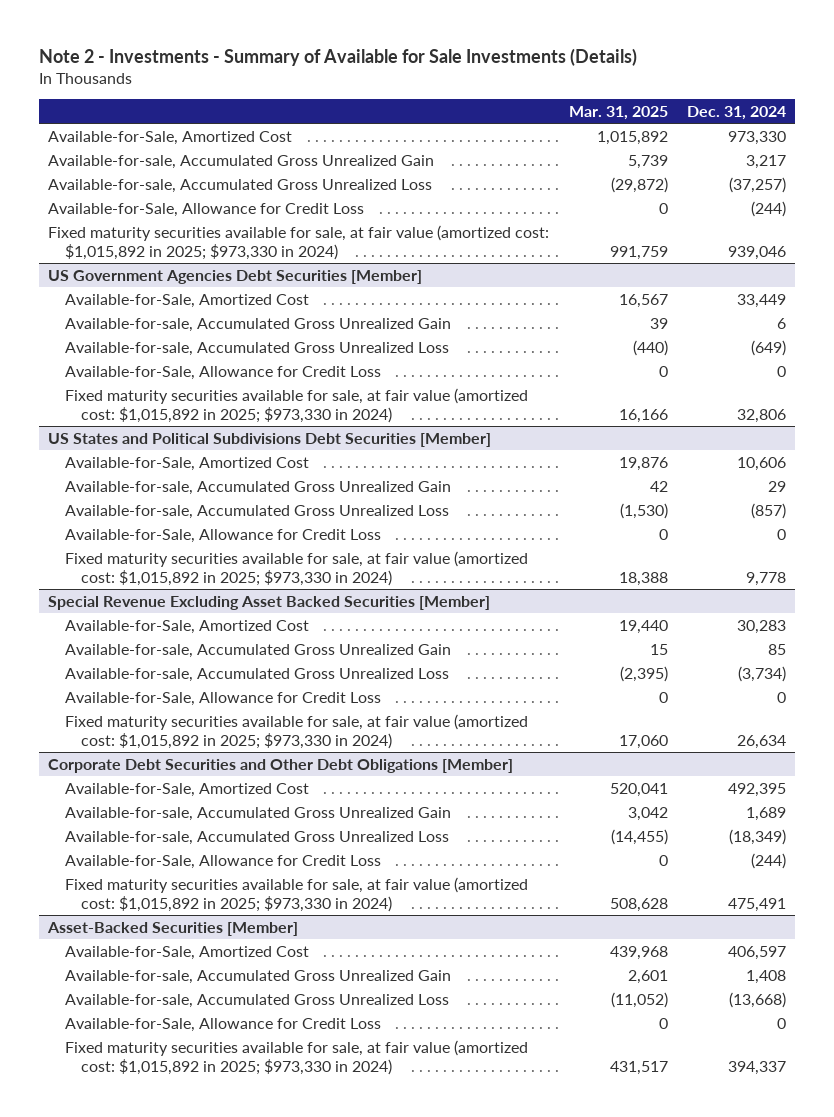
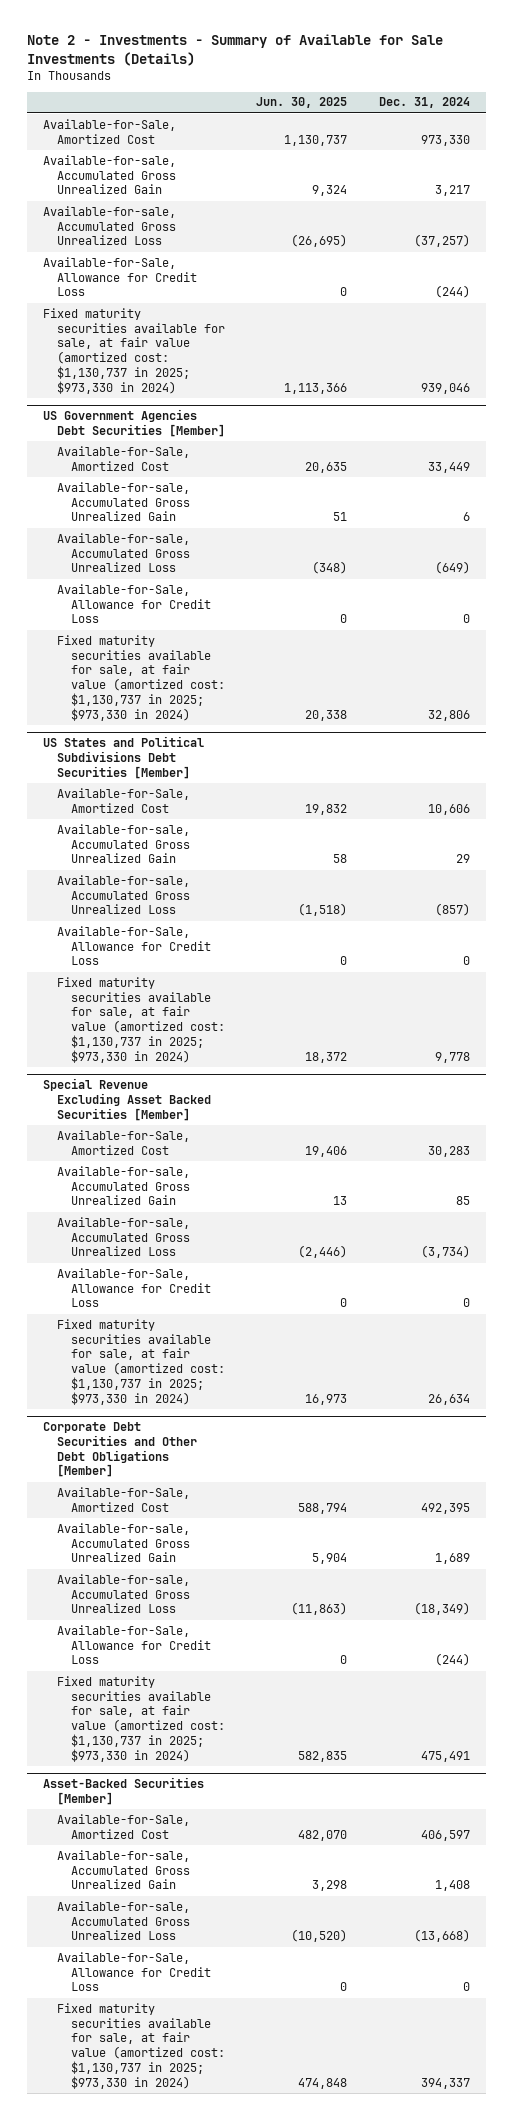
- | Mar. 31, 2025 | Dec. 31, 2024
+ | Jun. 30, 2025 | Dec. 31, 2024
- Fixed maturity securities available for sale, at fair value (amortized cost: $1,015,892 in 2025; $973,330 in 2024) | 991,759 | 939,046
+ Fixed maturity securities available for sale, at fair value (amortized cost: $1,130,737 in 2025; $973,330 in 2024) | 1,113,366 | 939,046
@ US Government Agencies Debt Securities [Member]
- Fixed maturity securities available for sale, at fair value (amortized cost: $1,015,892 in 2025; $973,330 in 2024) | 16,166 | 32,806
+ Fixed maturity securities available for sale, at fair value (amortized cost: $1,130,737 in 2025; $973,330 in 2024) | 20,338 | 32,806
@ US States and Political Subdivisions Debt Securities [Member]
- Fixed maturity securities available for sale, at fair value (amortized cost: $1,015,892 in 2025; $973,330 in 2024) | 18,388 | 9,778
+ Fixed maturity securities available for sale, at fair value (amortized cost: $1,130,737 in 2025; $973,330 in 2024) | 18,372 | 9,778
@ Special Revenue Excluding Asset Backed Securities [Member]
- Fixed maturity securities available for sale, at fair value (amortized cost: $1,015,892 in 2025; $973,330 in 2024) | 17,060 | 26,634
+ Fixed maturity securities available for sale, at fair value (amortized cost: $1,130,737 in 2025; $973,330 in 2024) | 16,973 | 26,634
@ Corporate Debt Securities and Other Debt Obligations [Member]
- Fixed maturity securities available for sale, at fair value (amortized cost: $1,015,892 in 2025; $973,330 in 2024) | 508,628 | 475,491
+ Fixed maturity securities available for sale, at fair value (amortized cost: $1,130,737 in 2025; $973,330 in 2024) | 582,835 | 475,491
@ Asset-Backed Securities [Member]
- Fixed maturity securities available for sale, at fair value (amortized cost: $1,015,892 in 2025; $973,330 in 2024) | 431,517 | 394,337
+ Fixed maturity securities available for sale, at fair value (amortized cost: $1,130,737 in 2025; $973,330 in 2024) | 474,848 | 394,337

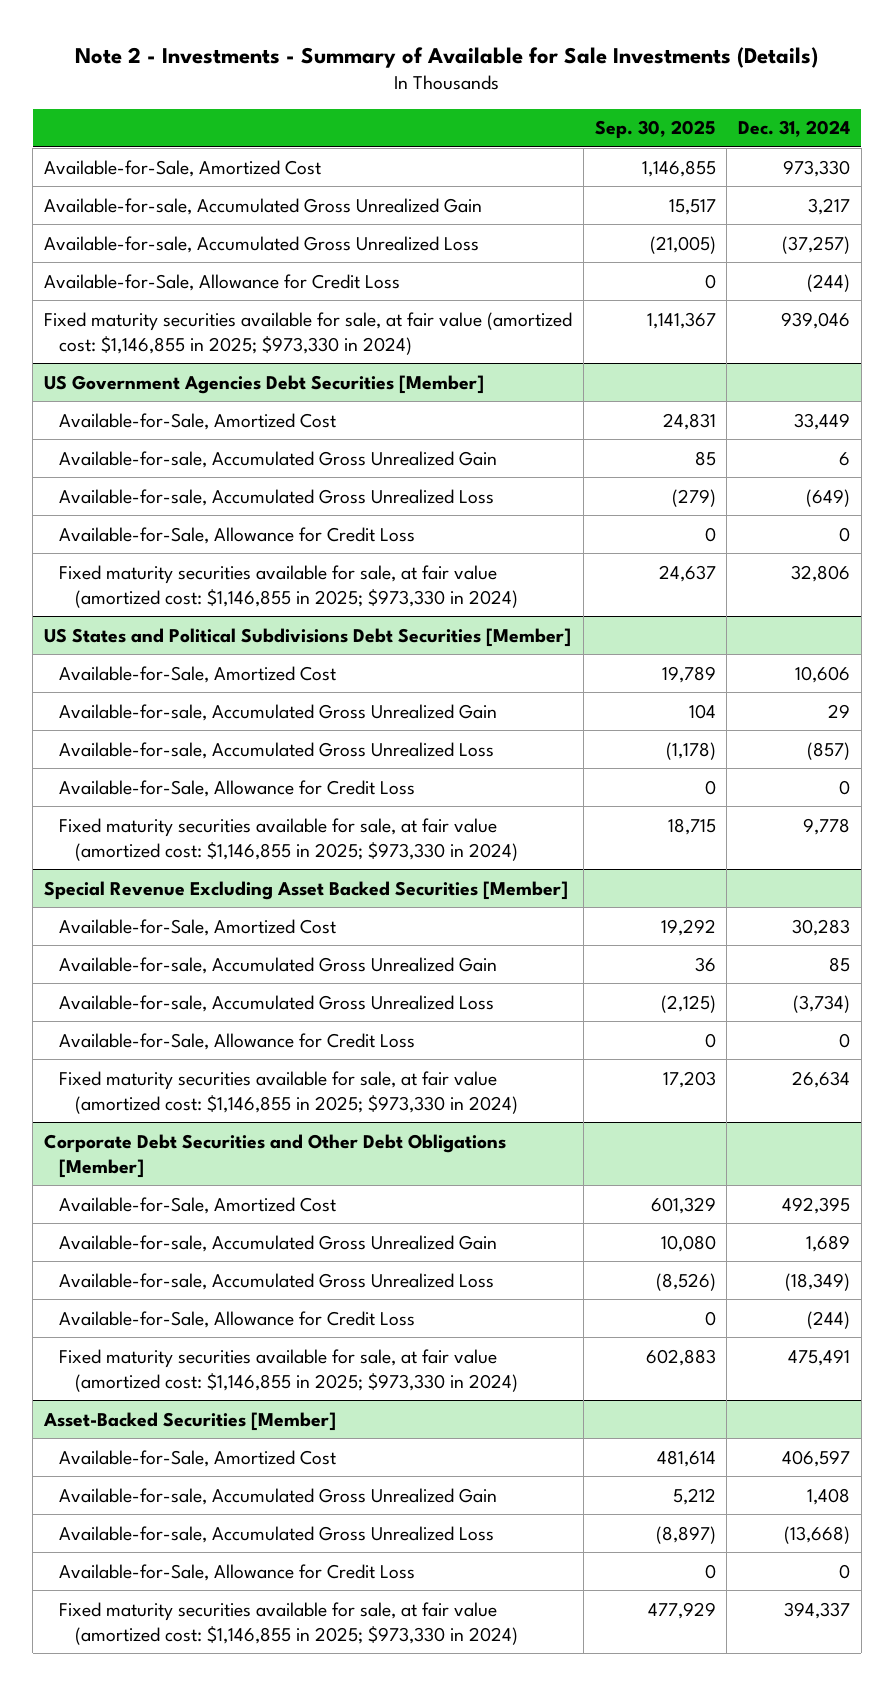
- | Jun. 30, 2025 | Dec. 31, 2024
+ | Sep. 30, 2025 | Dec. 31, 2024
- Fixed maturity securities available for sale, at fair value (amortized cost: $1,130,737 in 2025; $973,330 in 2024) | 1,113,366 | 939,046
+ Fixed maturity securities available for sale, at fair value (amortized cost: $1,146,855 in 2025; $973,330 in 2024) | 1,141,367 | 939,046
@ US Government Agencies Debt Securities [Member]
- Fixed maturity securities available for sale, at fair value (amortized cost: $1,130,737 in 2025; $973,330 in 2024) | 20,338 | 32,806
+ Fixed maturity securities available for sale, at fair value (amortized cost: $1,146,855 in 2025; $973,330 in 2024) | 24,637 | 32,806
@ US States and Political Subdivisions Debt Securities [Member]
- Fixed maturity securities available for sale, at fair value (amortized cost: $1,130,737 in 2025; $973,330 in 2024) | 18,372 | 9,778
+ Fixed maturity securities available for sale, at fair value (amortized cost: $1,146,855 in 2025; $973,330 in 2024) | 18,715 | 9,778
@ Special Revenue Excluding Asset Backed Securities [Member]
- Fixed maturity securities available for sale, at fair value (amortized cost: $1,130,737 in 2025; $973,330 in 2024) | 16,973 | 26,634
+ Fixed maturity securities available for sale, at fair value (amortized cost: $1,146,855 in 2025; $973,330 in 2024) | 17,203 | 26,634
@ Corporate Debt Securities and Other Debt Obligations [Member]
- Fixed maturity securities available for sale, at fair value (amortized cost: $1,130,737 in 2025; $973,330 in 2024) | 582,835 | 475,491
+ Fixed maturity securities available for sale, at fair value (amortized cost: $1,146,855 in 2025; $973,330 in 2024) | 602,883 | 475,491
@ Asset-Backed Securities [Member]
- Fixed maturity securities available for sale, at fair value (amortized cost: $1,130,737 in 2025; $973,330 in 2024) | 474,848 | 394,337
+ Fixed maturity securities available for sale, at fair value (amortized cost: $1,146,855 in 2025; $973,330 in 2024) | 477,929 | 394,337

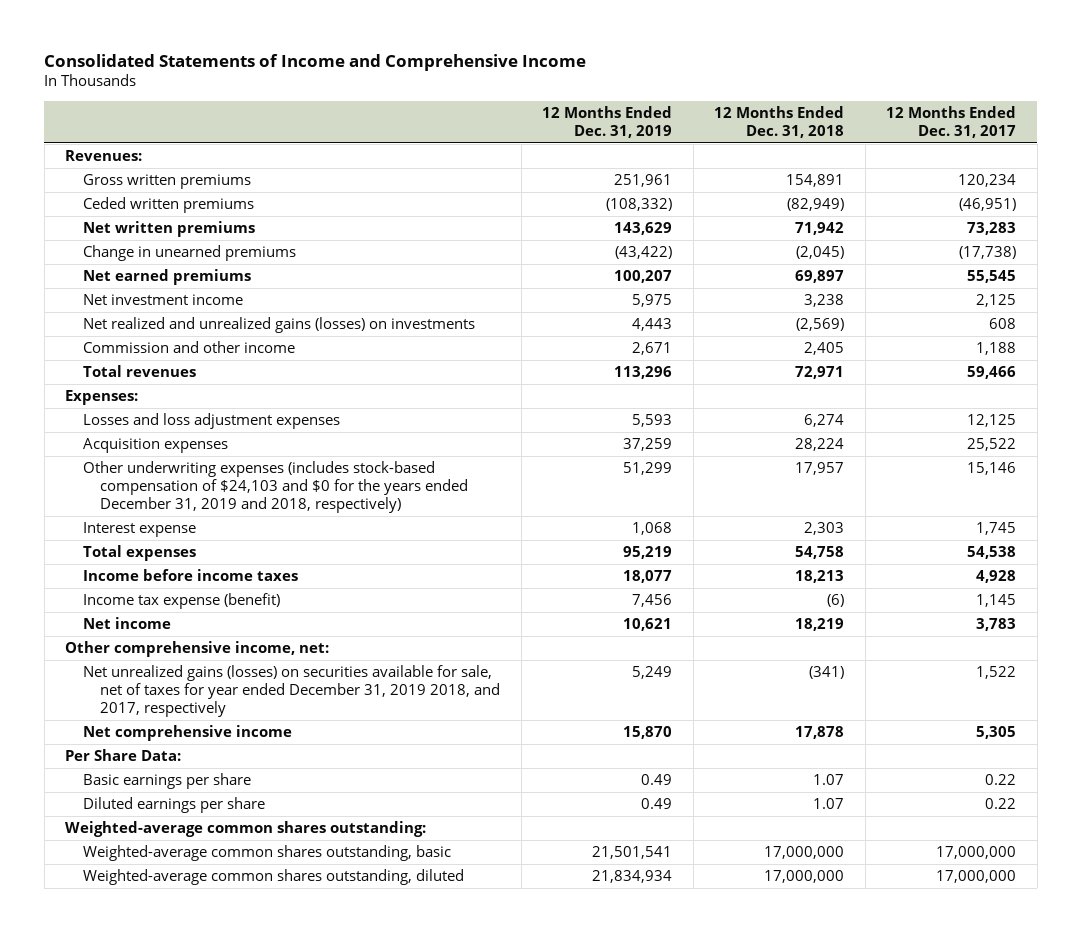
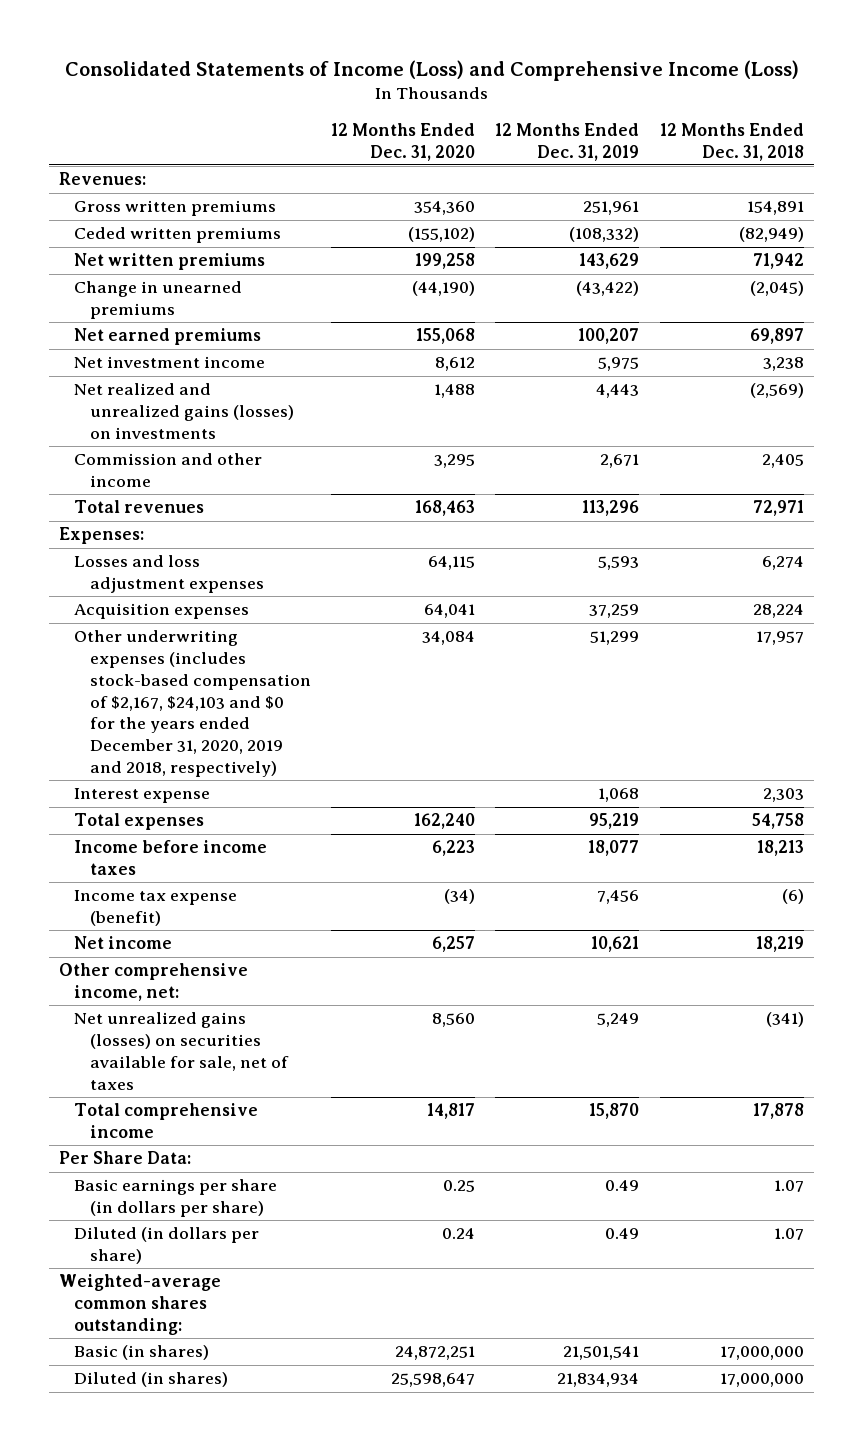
- Consolidated Statements of Income and Comprehensive Income
+ Consolidated Statements of Income (Loss) and Comprehensive Income (Loss)
- | 12 Months Ended Dec. 31, 2019 | 12 Months Ended Dec. 31, 2018 | 12 Months Ended Dec. 31, 2017
+ | 12 Months Ended Dec. 31, 2020 | 12 Months Ended Dec. 31, 2019 | 12 Months Ended Dec. 31, 2018
- Other underwriting expenses (includes stock-based compensation of $24,103 and $0 for the years ended December 31, 2019 and 2018, respectively) | 51,299 | 17,957 | 15,146
+ Other underwriting expenses (includes stock-based compensation of $2,167, $24,103 and $0 for the years ended December 31, 2020, 2019 and 2018, respectively) | 34,084 | 51,299 | 17,957
- Net unrealized gains (losses) on securities available for sale, net of taxes for year ended December 31, 2019 2018, and 2017, respectively | 5,249 | (341) | 1,522
- Net comprehensive income | 15,870 | 17,878 | 5,305
+ Net unrealized gains (losses) on securities available for sale, net of taxes | 8,560 | 5,249 | (341)
+ Total comprehensive income | 14,817 | 15,870 | 17,878
- Basic earnings per share | 0.49 | 1.07 | 0.22
- Diluted earnings per share | 0.49 | 1.07 | 0.22
+ Basic earnings per share (in dollars per share) | 0.25 | 0.49 | 1.07
+ Diluted (in dollars per share) | 0.24 | 0.49 | 1.07
- Weighted-average common shares outstanding, basic | 21,501,541 | 17,000,000 | 17,000,000
- Weighted-average common shares outstanding, diluted | 21,834,934 | 17,000,000 | 17,000,000
+ Basic (in shares) | 24,872,251 | 21,501,541 | 17,000,000
+ Diluted (in shares) | 25,598,647 | 21,834,934 | 17,000,000

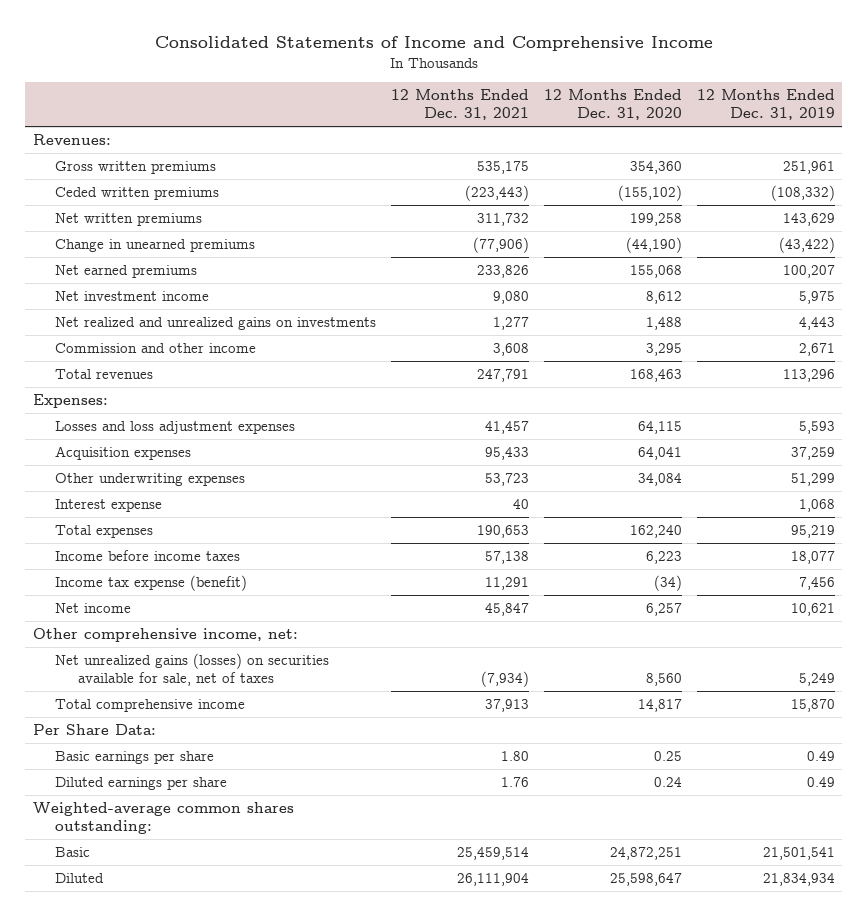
- Consolidated Statements of Income (Loss) and Comprehensive Income (Loss)
+ Consolidated Statements of Income and Comprehensive Income
- | 12 Months Ended Dec. 31, 2020 | 12 Months Ended Dec. 31, 2019 | 12 Months Ended Dec. 31, 2018
+ | 12 Months Ended Dec. 31, 2021 | 12 Months Ended Dec. 31, 2020 | 12 Months Ended Dec. 31, 2019
- Net realized and unrealized gains (losses) on investments | 1,488 | 4,443 | (2,569)
+ Net realized and unrealized gains on investments | 1,277 | 1,488 | 4,443
- Other underwriting expenses (includes stock-based compensation of $2,167, $24,103 and $0 for the years ended December 31, 2020, 2019 and 2018, respectively) | 34,084 | 51,299 | 17,957
+ Other underwriting expenses | 53,723 | 34,084 | 51,299
- Basic earnings per share (in dollars per share) | 0.25 | 0.49 | 1.07
- Diluted (in dollars per share) | 0.24 | 0.49 | 1.07
+ Basic earnings per share | 1.80 | 0.25 | 0.49
+ Diluted earnings per share | 1.76 | 0.24 | 0.49
- Basic (in shares) | 24,872,251 | 21,501,541 | 17,000,000
- Diluted (in shares) | 25,598,647 | 21,834,934 | 17,000,000
+ Basic | 25,459,514 | 24,872,251 | 21,501,541
+ Diluted | 26,111,904 | 25,598,647 | 21,834,934

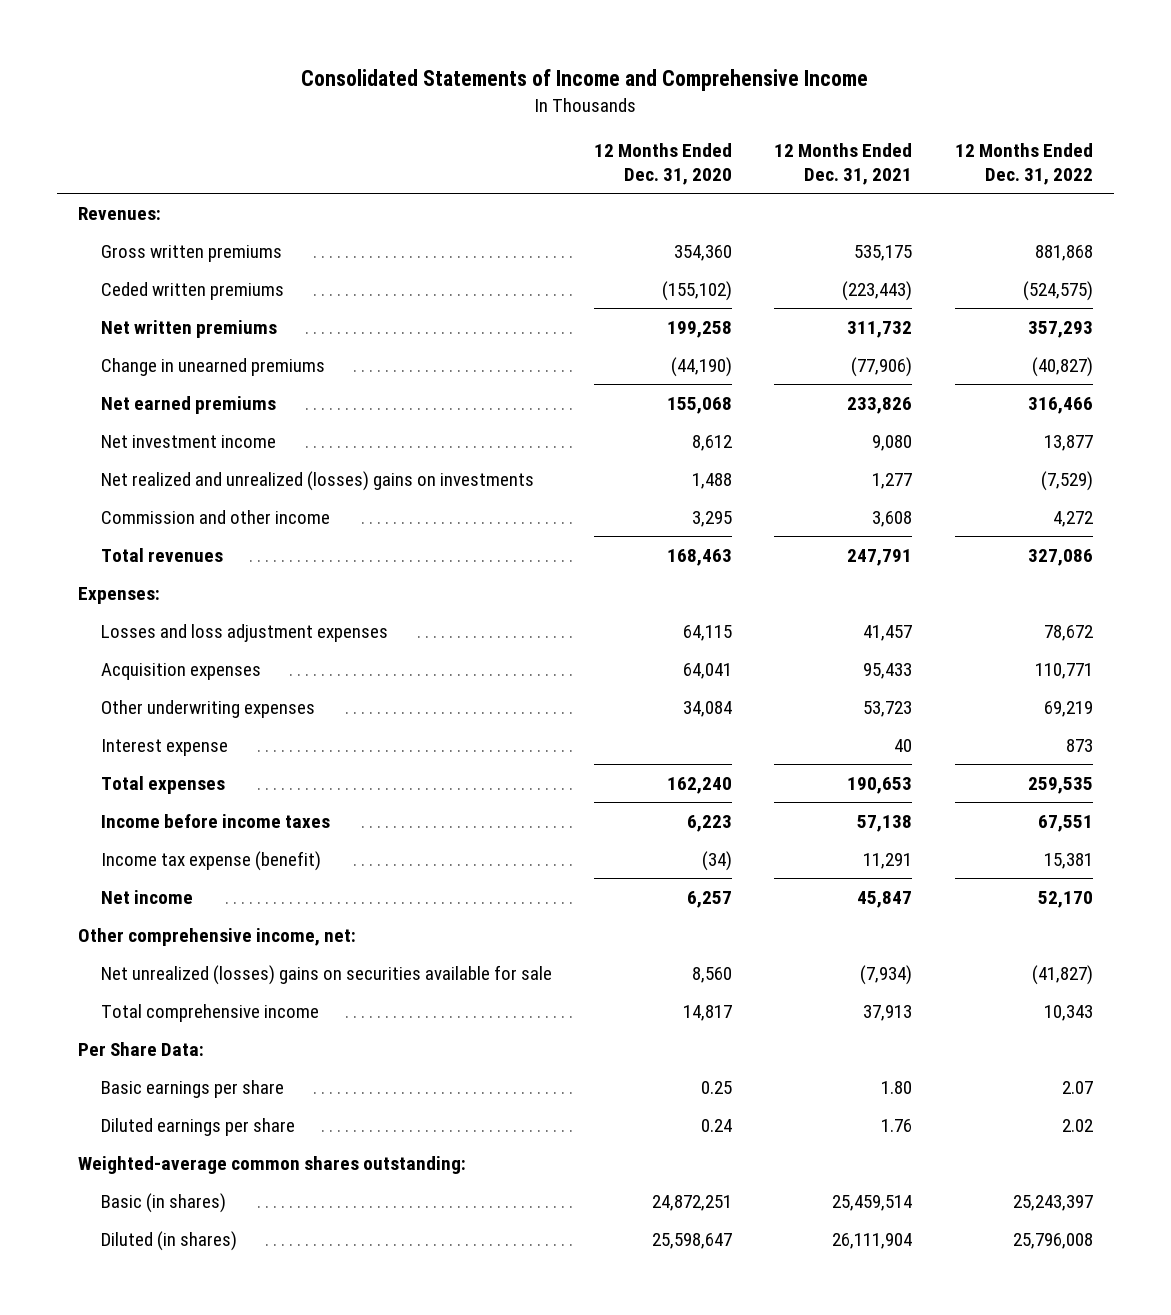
- | 12 Months Ended Dec. 31, 2021 | 12 Months Ended Dec. 31, 2020 | 12 Months Ended Dec. 31, 2019
+ | 12 Months Ended Dec. 31, 2020 | 12 Months Ended Dec. 31, 2021 | 12 Months Ended Dec. 31, 2022
- Net realized and unrealized gains on investments | 1,277 | 1,488 | 4,443
+ Net realized and unrealized (losses) gains on investments | 1,488 | 1,277 | (7,529)
- Net unrealized gains (losses) on securities available for sale, net of taxes | (7,934) | 8,560 | 5,249
+ Net unrealized (losses) gains on securities available for sale | 8,560 | (7,934) | (41,827)
- Basic | 25,459,514 | 24,872,251 | 21,501,541
- Diluted | 26,111,904 | 25,598,647 | 21,834,934
+ Basic (in shares) | 24,872,251 | 25,459,514 | 25,243,397
+ Diluted (in shares) | 25,598,647 | 26,111,904 | 25,796,008

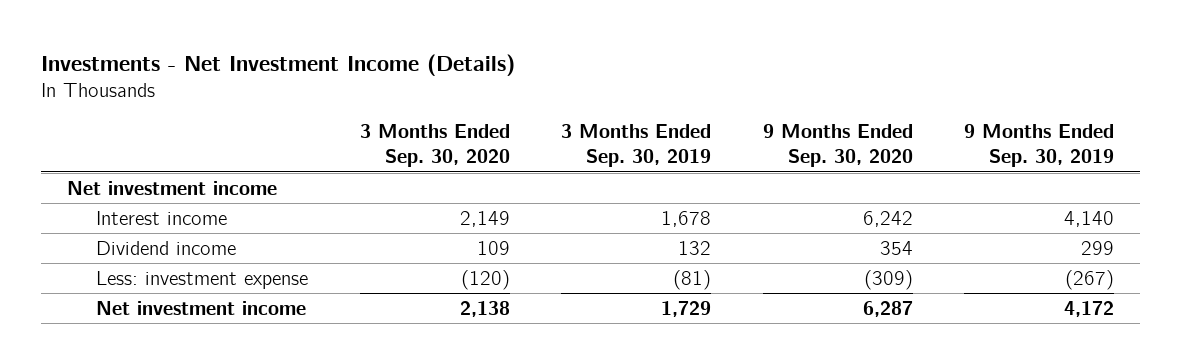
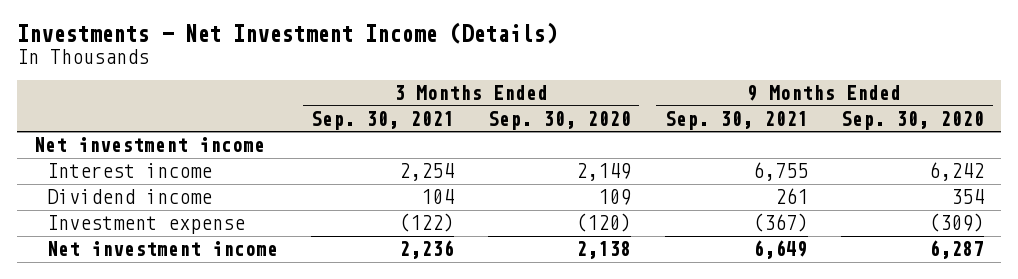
- | 3 Months Ended Sep. 30, 2020 | 3 Months Ended Sep. 30, 2019 | 9 Months Ended Sep. 30, 2020 | 9 Months Ended Sep. 30, 2019
+ | 3 Months Ended Sep. 30, 2021 | 3 Months Ended Sep. 30, 2020 | 9 Months Ended Sep. 30, 2021 | 9 Months Ended Sep. 30, 2020
- Less: investment expense | (120) | (81) | (309) | (267)
+ Investment expense | (122) | (120) | (367) | (309)

